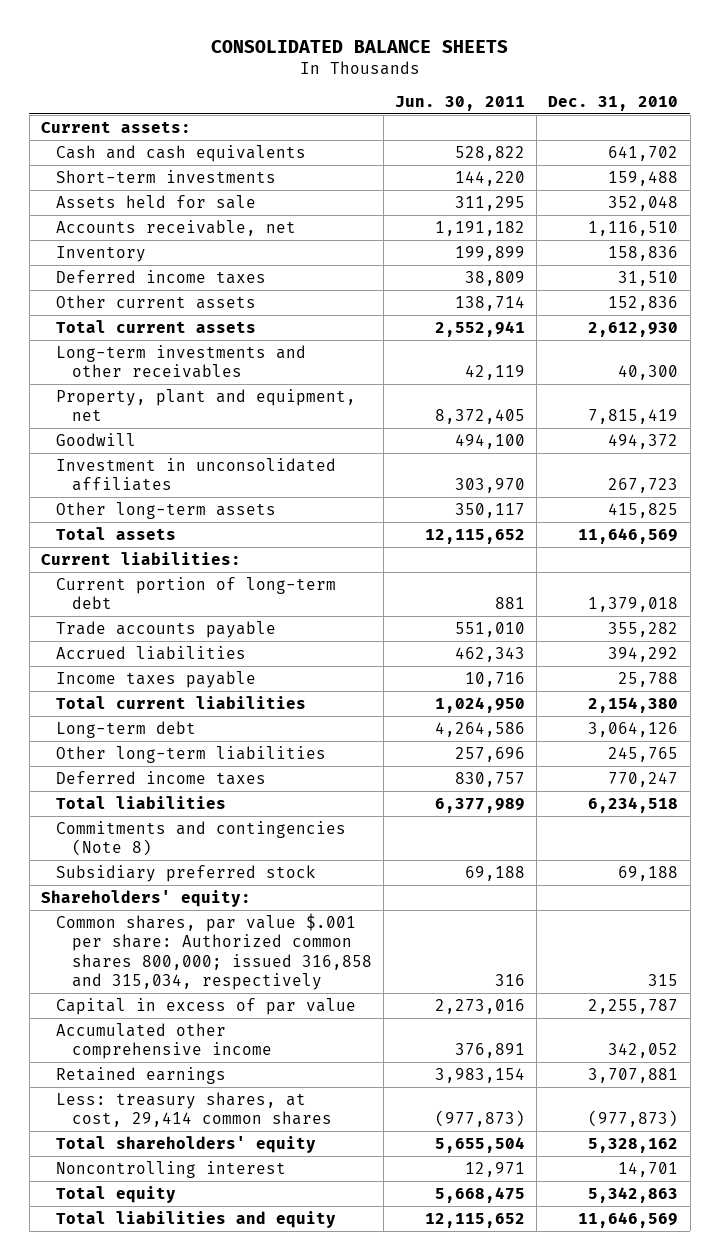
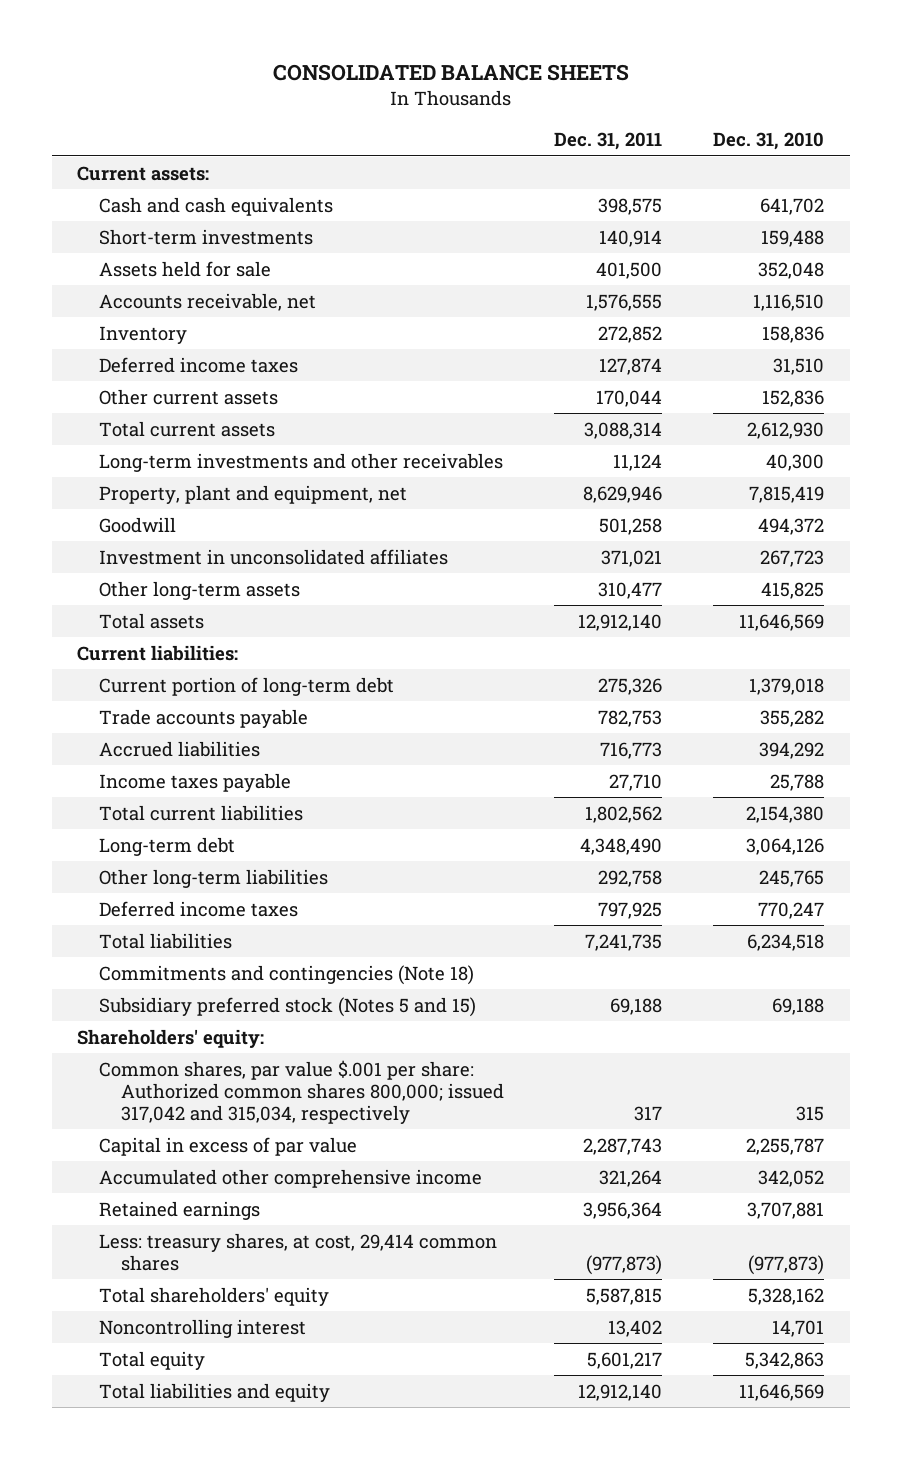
- | Jun. 30, 2011 | Dec. 31, 2010
+ | Dec. 31, 2011 | Dec. 31, 2010
- Commitments and contingencies (Note 8)
- Subsidiary preferred stock | 69,188 | 69,188
+ Commitments and contingencies (Note 18)
+ Subsidiary preferred stock (Notes 5 and 15) | 69,188 | 69,188
- Common shares, par value $.001 per share: Authorized common shares 800,000; issued 316,858 and 315,034, respectively | 316 | 315
+ Common shares, par value $.001 per share: Authorized common shares 800,000; issued 317,042 and 315,034, respectively | 317 | 315

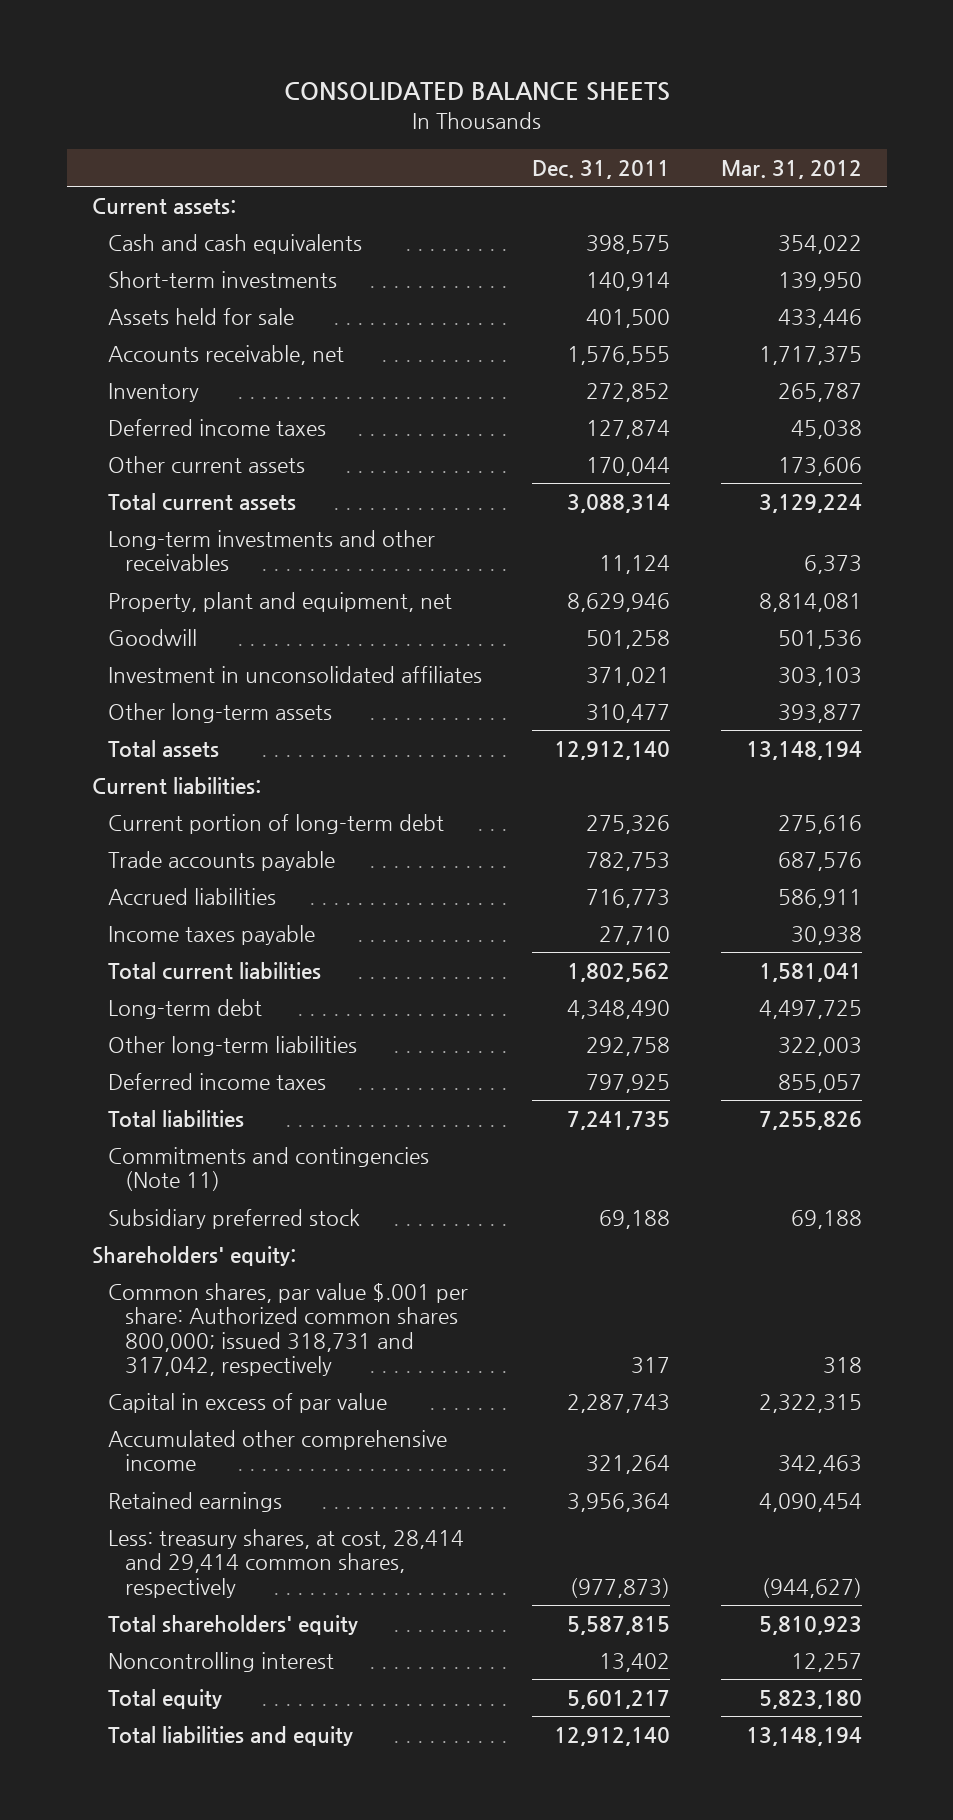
- | Dec. 31, 2011 | Dec. 31, 2010
+ | Dec. 31, 2011 | Mar. 31, 2012
- Commitments and contingencies (Note 18)
- Subsidiary preferred stock (Notes 5 and 15) | 69,188 | 69,188
+ Commitments and contingencies (Note 11)
+ Subsidiary preferred stock | 69,188 | 69,188
- Common shares, par value $.001 per share: Authorized common shares 800,000; issued 317,042 and 315,034, respectively | 317 | 315
+ Common shares, par value $.001 per share: Authorized common shares 800,000; issued 318,731 and 317,042, respectively | 317 | 318
- Less: treasury shares, at cost, 29,414 common shares | (977,873) | (977,873)
+ Less: treasury shares, at cost, 28,414 and 29,414 common shares, respectively | (977,873) | (944,627)

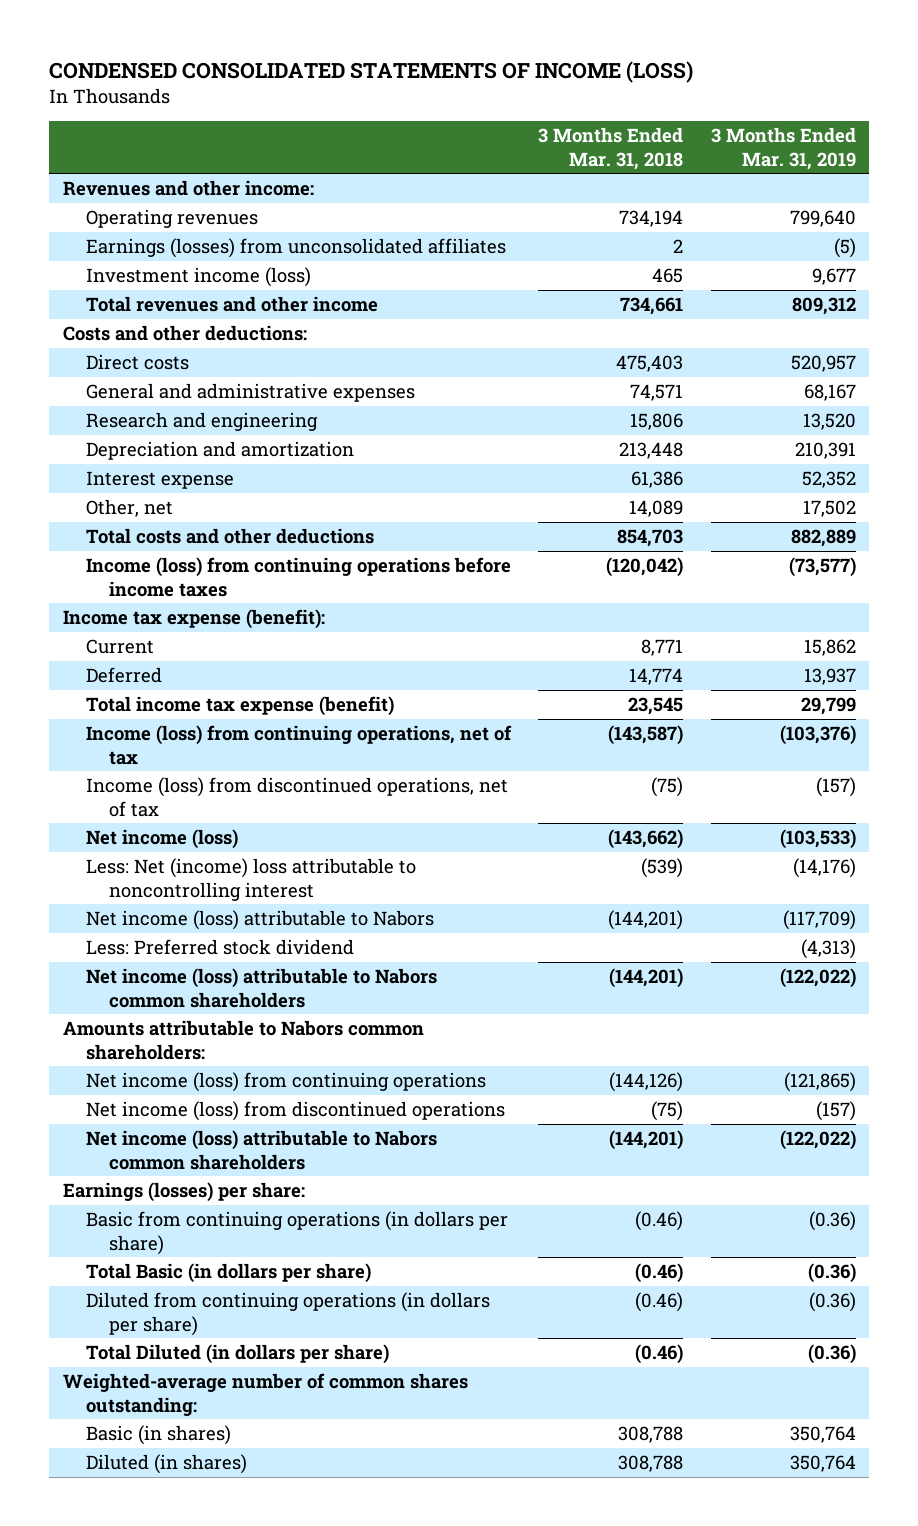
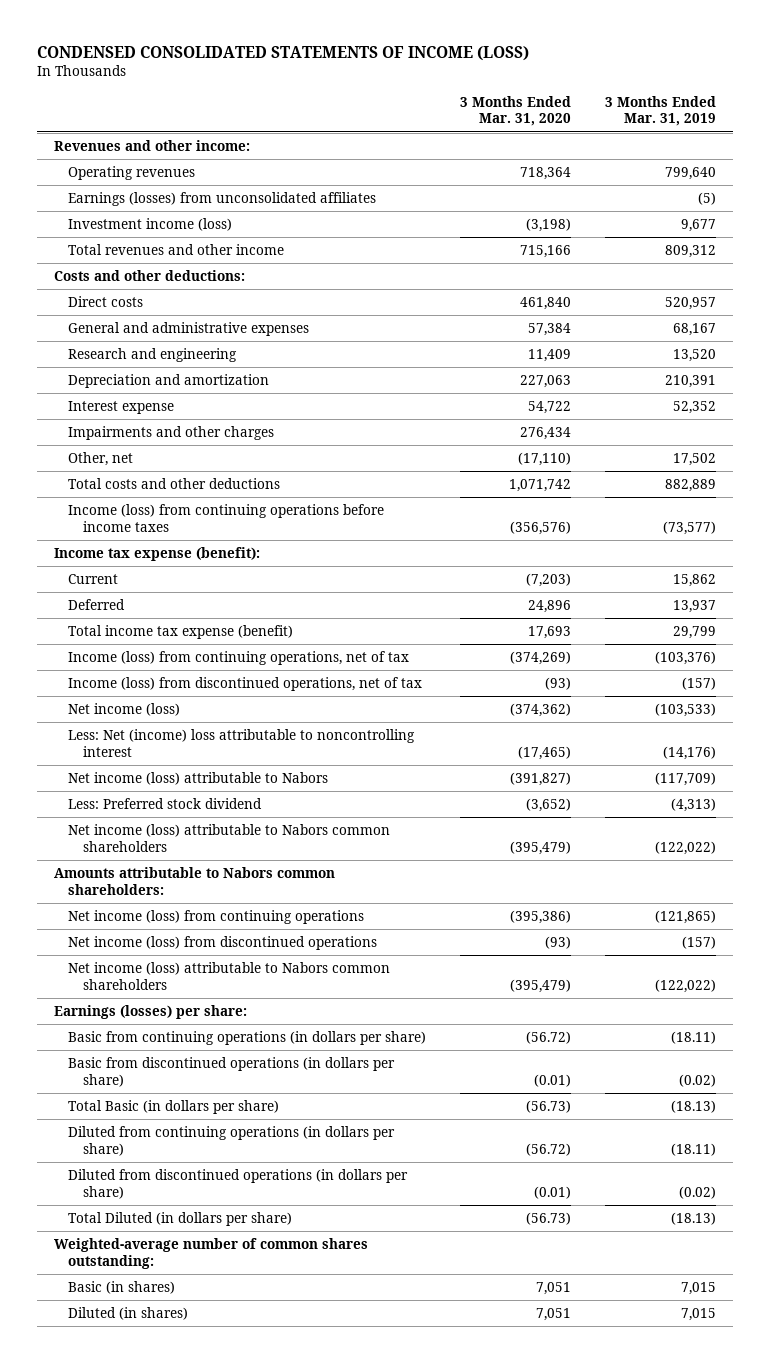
- | 3 Months Ended Mar. 31, 2018 | 3 Months Ended Mar. 31, 2019
+ | 3 Months Ended Mar. 31, 2020 | 3 Months Ended Mar. 31, 2019
+ Impairments and other charges | 276,434 |
- Basic from continuing operations (in dollars per share) | (0.46) | (0.36)
- Total Basic (in dollars per share) | (0.46) | (0.36)
- Diluted from continuing operations (in dollars per share) | (0.46) | (0.36)
- Total Diluted (in dollars per share) | (0.46) | (0.36)
+ Basic from continuing operations (in dollars per share) | (56.72) | (18.11)
+ Basic from discontinued operations (in dollars per share) | (0.01) | (0.02)
+ Total Basic (in dollars per share) | (56.73) | (18.13)
+ Diluted from continuing operations (in dollars per share) | (56.72) | (18.11)
+ Diluted from discontinued operations (in dollars per share) | (0.01) | (0.02)
+ Total Diluted (in dollars per share) | (56.73) | (18.13)
- Basic (in shares) | 308,788 | 350,764
- Diluted (in shares) | 308,788 | 350,764
+ Basic (in shares) | 7,051 | 7,015
+ Diluted (in shares) | 7,051 | 7,015

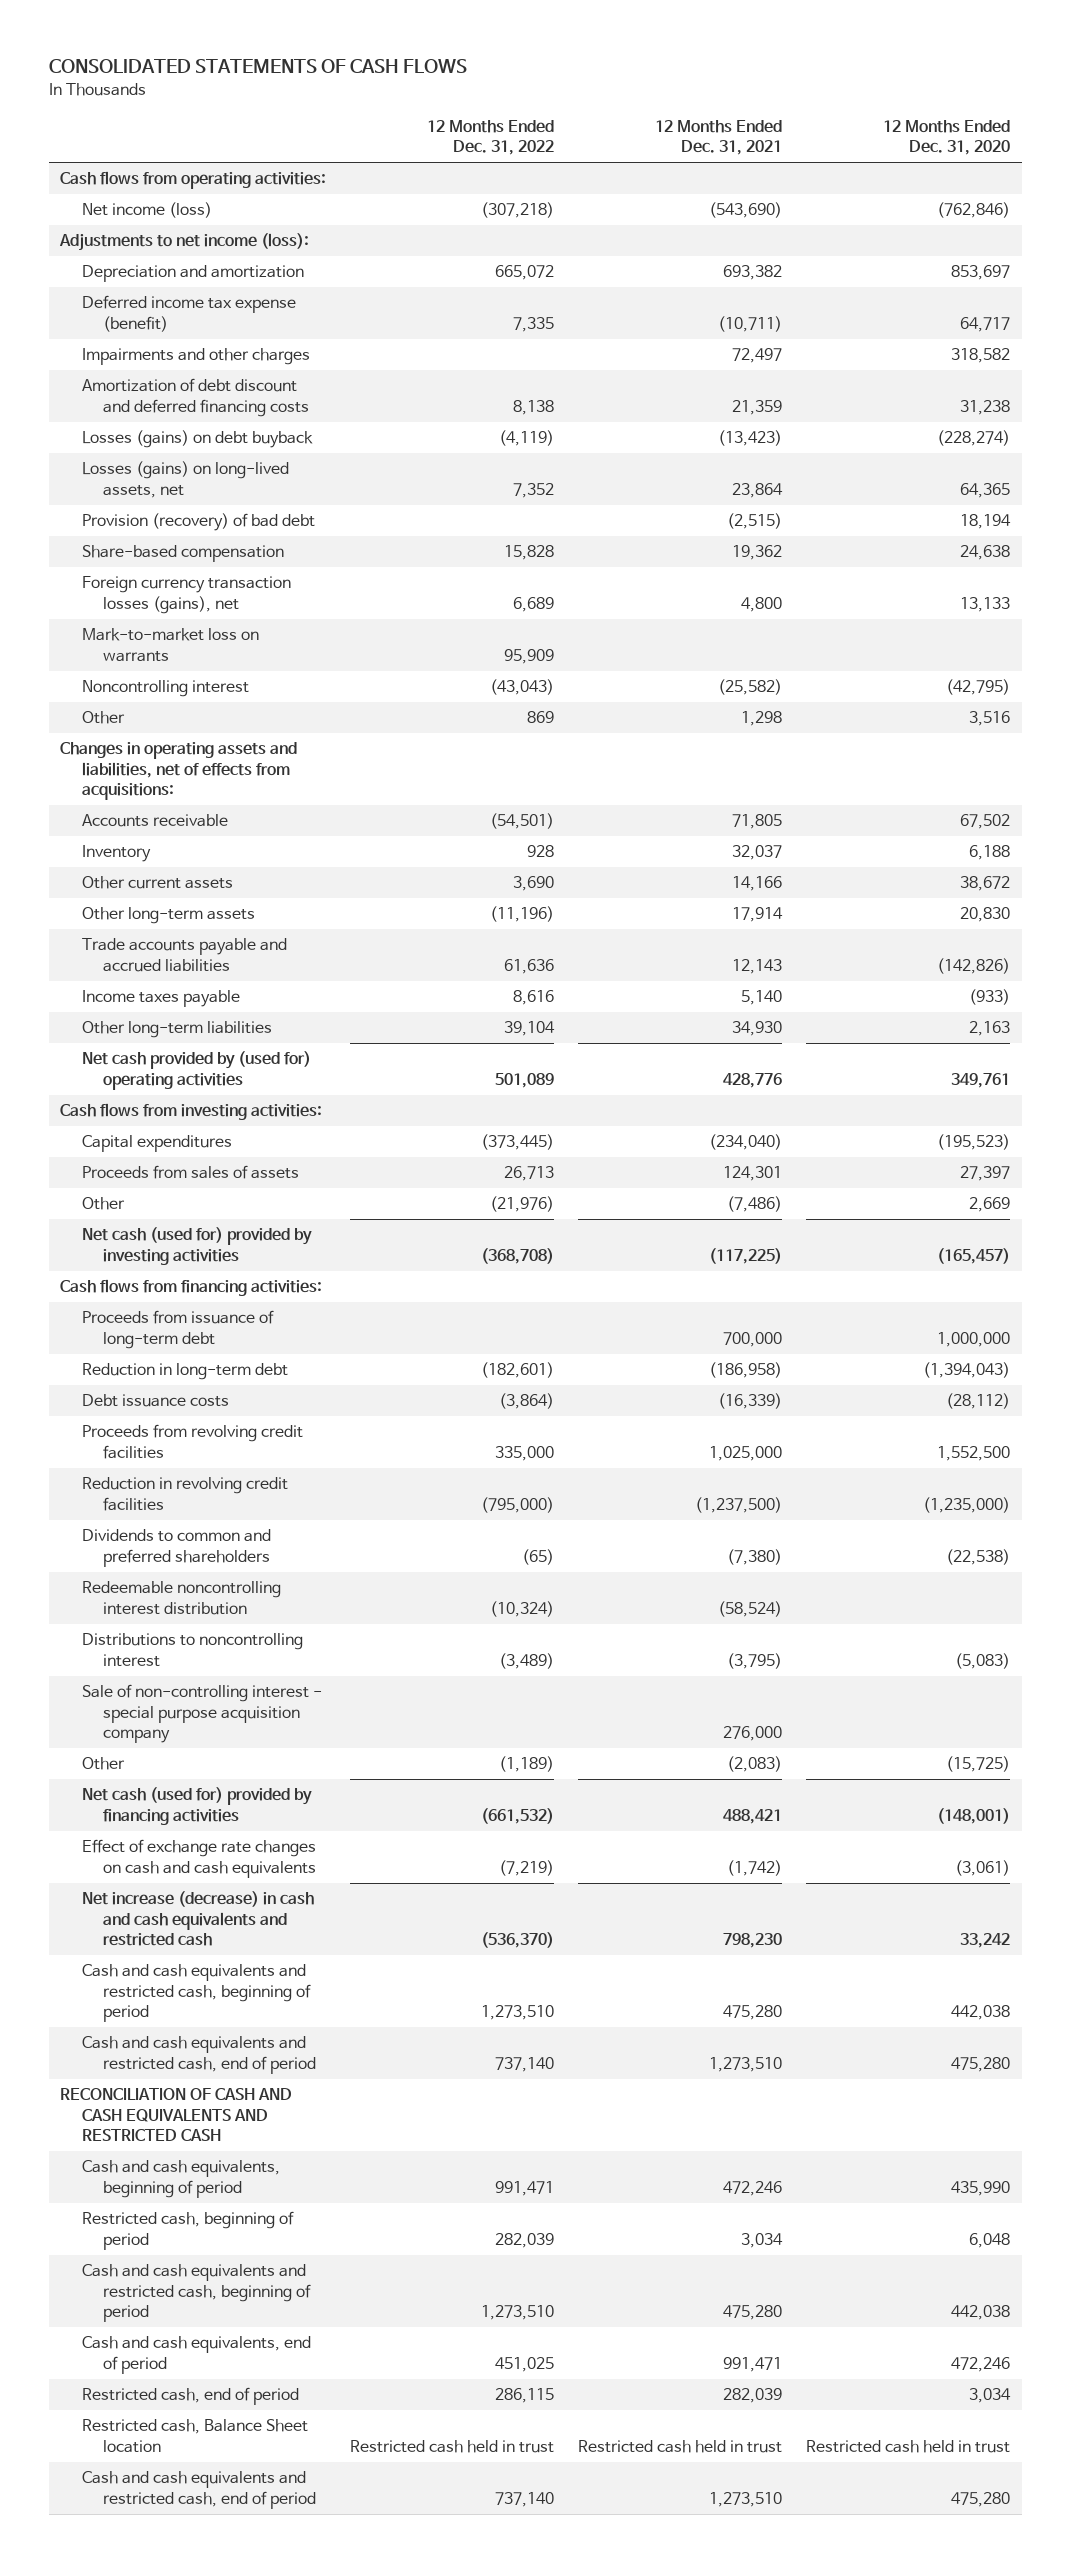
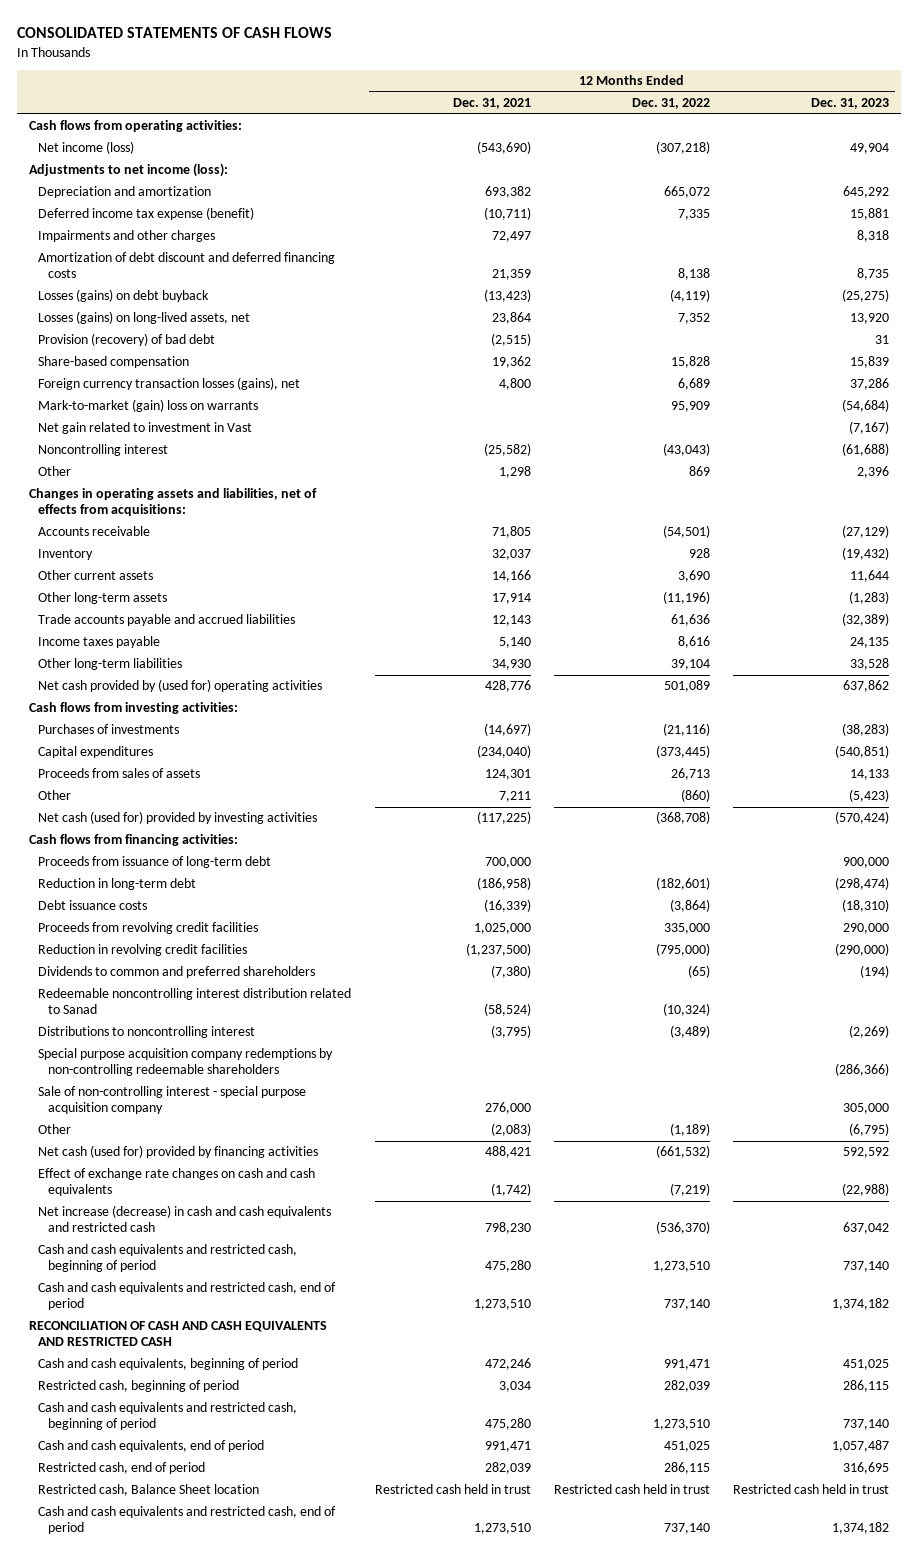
- | 12 Months Ended Dec. 31, 2022 | 12 Months Ended Dec. 31, 2021 | 12 Months Ended Dec. 31, 2020
+ | 12 Months Ended Dec. 31, 2021 | 12 Months Ended Dec. 31, 2022 | 12 Months Ended Dec. 31, 2023
- Mark-to-market loss on warrants | 95,909 | |
+ Mark-to-market (gain) loss on warrants | | 95,909 | (54,684)
+ Net gain related to investment in Vast | | | (7,167)
+ Purchases of investments | (14,697) | (21,116) | (38,283)
- Other | (21,976) | (7,486) | 2,669
+ Other | 7,211 | (860) | (5,423)
- Redeemable noncontrolling interest distribution | (10,324) | (58,524) |
+ Redeemable noncontrolling interest distribution related to Sanad | (58,524) | (10,324) |
+ Special purpose acquisition company redemptions by non-controlling redeemable shareholders | | | (286,366)

